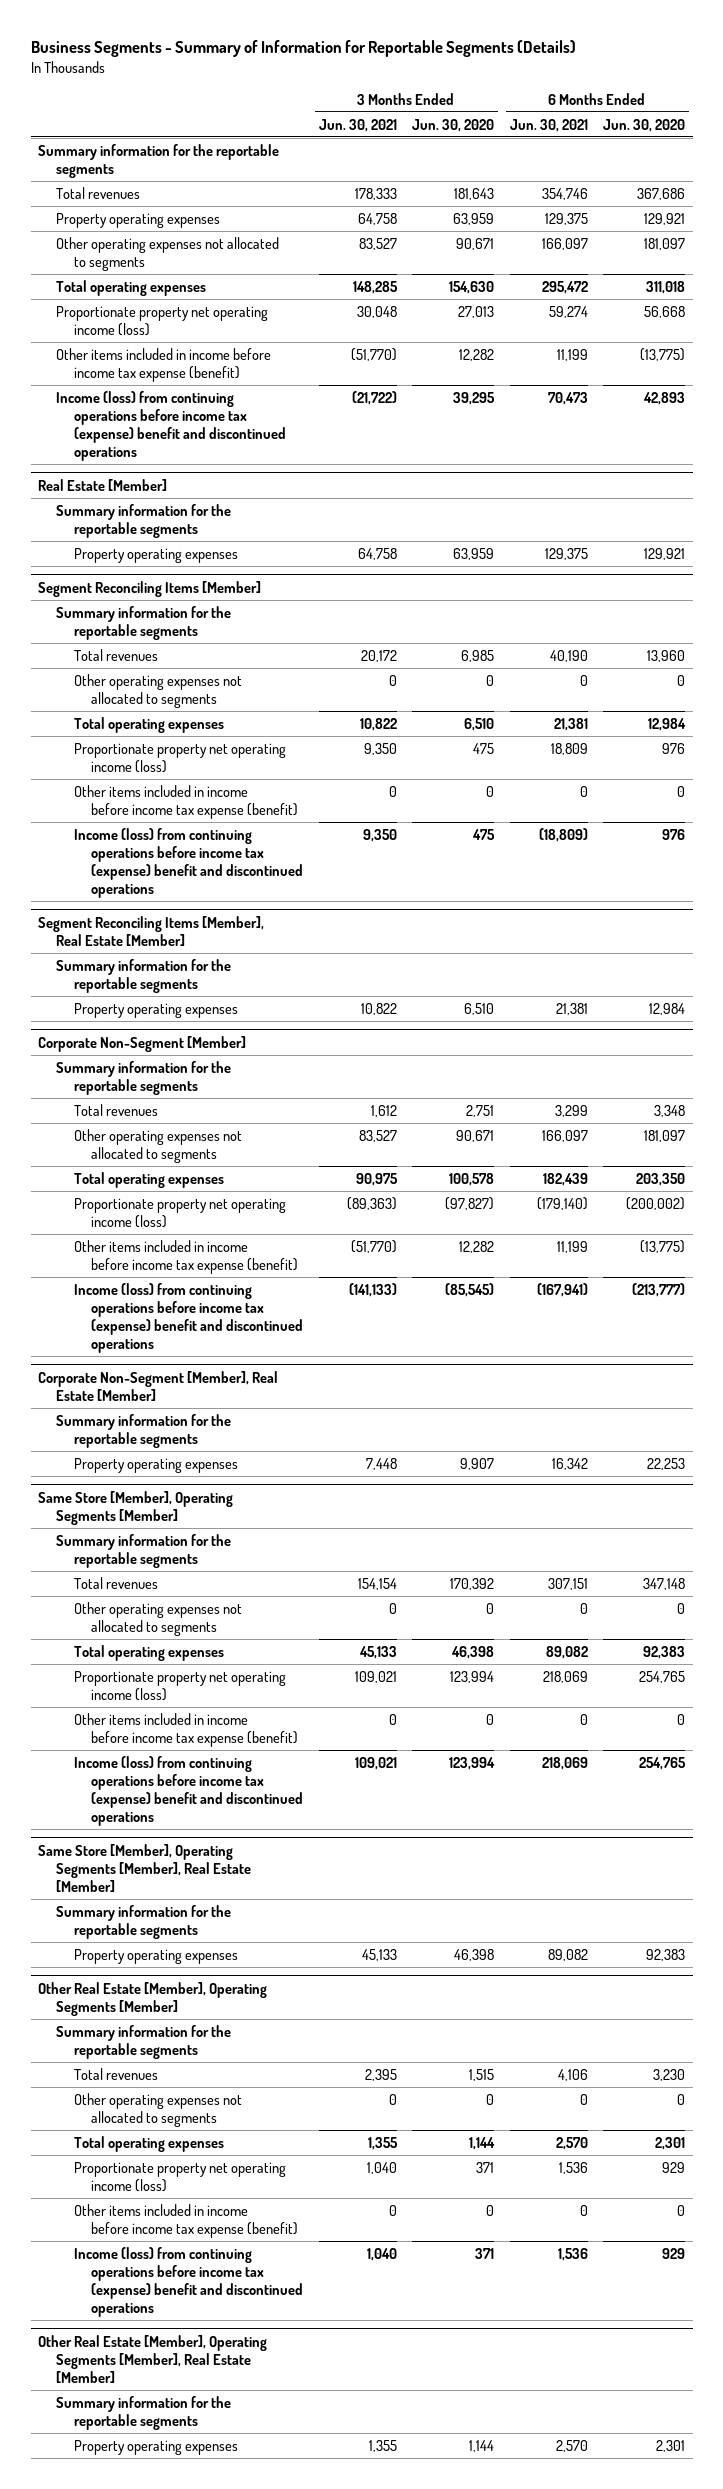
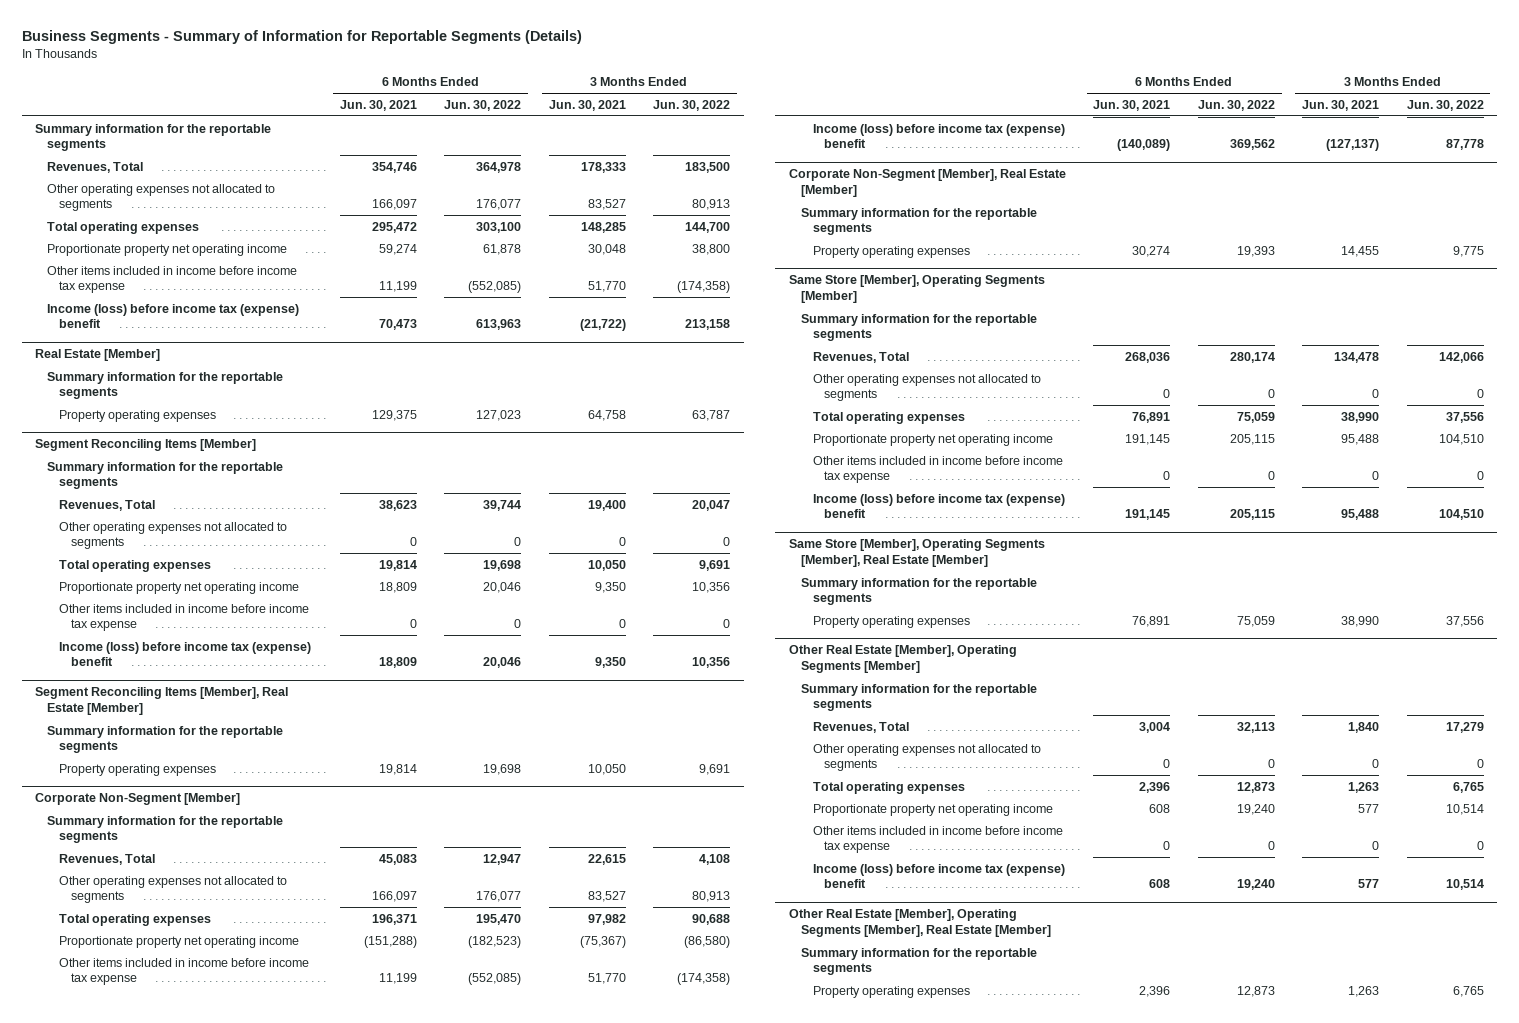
- | 3 Months Ended Jun. 30, 2021 | 3 Months Ended Jun. 30, 2020 | 6 Months Ended Jun. 30, 2021 | 6 Months Ended Jun. 30, 2020
+ | 6 Months Ended Jun. 30, 2021 | 6 Months Ended Jun. 30, 2022 | 3 Months Ended Jun. 30, 2021 | 3 Months Ended Jun. 30, 2022
- Total revenues | 178,333 | 181,643 | 354,746 | 367,686
- Property operating expenses | 64,758 | 63,959 | 129,375 | 129,921
+ Revenues, Total | 354,746 | 364,978 | 178,333 | 183,500
- Proportionate property net operating income (loss) | 30,048 | 27,013 | 59,274 | 56,668
- Other items included in income before income tax expense (benefit) | (51,770) | 12,282 | 11,199 | (13,775)
- Income (loss) from continuing operations before income tax (expense) benefit and discontinued operations | (21,722) | 39,295 | 70,473 | 42,893
+ Proportionate property net operating income | 59,274 | 61,878 | 30,048 | 38,800
+ Other items included in income before income tax expense | 11,199 | (552,085) | 51,770 | (174,358)
+ Income (loss) before income tax (expense) benefit | 70,473 | 613,963 | (21,722) | 213,158
@ Segment Reconciling Items [Member]
- Total revenues | 20,172 | 6,985 | 40,190 | 13,960
+ Revenues, Total | 38,623 | 39,744 | 19,400 | 20,047
- Total operating expenses | 10,822 | 6,510 | 21,381 | 12,984
- Proportionate property net operating income (loss) | 9,350 | 475 | 18,809 | 976
- Other items included in income before income tax expense (benefit) | 0 | 0 | 0 | 0
- Income (loss) from continuing operations before income tax (expense) benefit and discontinued operations | 9,350 | 475 | (18,809) | 976
+ Total operating expenses | 19,814 | 19,698 | 10,050 | 9,691
+ Proportionate property net operating income | 18,809 | 20,046 | 9,350 | 10,356
+ Other items included in income before income tax expense | 0 | 0 | 0 | 0
+ Income (loss) before income tax (expense) benefit | 18,809 | 20,046 | 9,350 | 10,356
@ Segment Reconciling Items [Member], Real Estate [Member]
- Property operating expenses | 10,822 | 6,510 | 21,381 | 12,984
+ Property operating expenses | 19,814 | 19,698 | 10,050 | 9,691
@ Corporate Non-Segment [Member]
- Total revenues | 1,612 | 2,751 | 3,299 | 3,348
+ Revenues, Total | 45,083 | 12,947 | 22,615 | 4,108
- Total operating expenses | 90,975 | 100,578 | 182,439 | 203,350
- Proportionate property net operating income (loss) | (89,363) | (97,827) | (179,140) | (200,002)
- Other items included in income before income tax expense (benefit) | (51,770) | 12,282 | 11,199 | (13,775)
- Income (loss) from continuing operations before income tax (expense) benefit and discontinued operations | (141,133) | (85,545) | (167,941) | (213,777)
+ Total operating expenses | 196,371 | 195,470 | 97,982 | 90,688
+ Proportionate property net operating income | (151,288) | (182,523) | (75,367) | (86,580)
+ Other items included in income before income tax expense | 11,199 | (552,085) | 51,770 | (174,358)
+ Income (loss) before income tax (expense) benefit | (140,089) | 369,562 | (127,137) | 87,778
@ Corporate Non-Segment [Member], Real Estate [Member]
- Property operating expenses | 7,448 | 9,907 | 16,342 | 22,253
+ Property operating expenses | 30,274 | 19,393 | 14,455 | 9,775
@ Same Store [Member], Operating Segments [Member]
- Total revenues | 154,154 | 170,392 | 307,151 | 347,148
+ Revenues, Total | 268,036 | 280,174 | 134,478 | 142,066
- Total operating expenses | 45,133 | 46,398 | 89,082 | 92,383
- Proportionate property net operating income (loss) | 109,021 | 123,994 | 218,069 | 254,765
- Other items included in income before income tax expense (benefit) | 0 | 0 | 0 | 0
- Income (loss) from continuing operations before income tax (expense) benefit and discontinued operations | 109,021 | 123,994 | 218,069 | 254,765
+ Total operating expenses | 76,891 | 75,059 | 38,990 | 37,556
+ Proportionate property net operating income | 191,145 | 205,115 | 95,488 | 104,510
+ Other items included in income before income tax expense | 0 | 0 | 0 | 0
+ Income (loss) before income tax (expense) benefit | 191,145 | 205,115 | 95,488 | 104,510
@ Same Store [Member], Operating Segments [Member], Real Estate [Member]
- Property operating expenses | 45,133 | 46,398 | 89,082 | 92,383
+ Property operating expenses | 76,891 | 75,059 | 38,990 | 37,556
@ Other Real Estate [Member], Operating Segments [Member]
- Total revenues | 2,395 | 1,515 | 4,106 | 3,230
+ Revenues, Total | 3,004 | 32,113 | 1,840 | 17,279
- Total operating expenses | 1,355 | 1,144 | 2,570 | 2,301
- Proportionate property net operating income (loss) | 1,040 | 371 | 1,536 | 929
- Other items included in income before income tax expense (benefit) | 0 | 0 | 0 | 0
- Income (loss) from continuing operations before income tax (expense) benefit and discontinued operations | 1,040 | 371 | 1,536 | 929
+ Total operating expenses | 2,396 | 12,873 | 1,263 | 6,765
+ Proportionate property net operating income | 608 | 19,240 | 577 | 10,514
+ Other items included in income before income tax expense | 0 | 0 | 0 | 0
+ Income (loss) before income tax (expense) benefit | 608 | 19,240 | 577 | 10,514
@ Other Real Estate [Member], Operating Segments [Member], Real Estate [Member]
- Property operating expenses | 1,355 | 1,144 | 2,570 | 2,301
+ Property operating expenses | 2,396 | 12,873 | 1,263 | 6,765

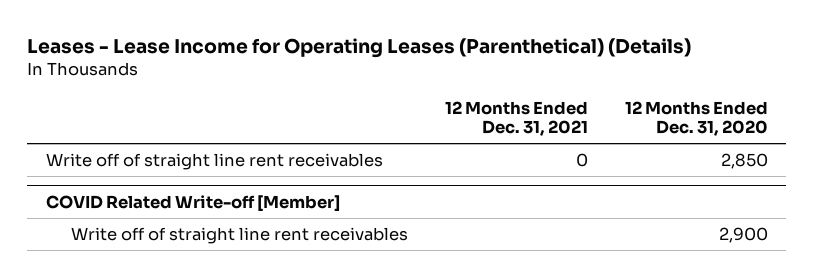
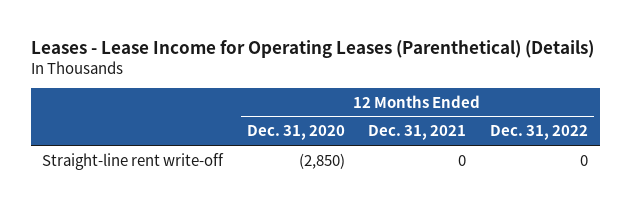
- | 12 Months Ended Dec. 31, 2021 | 12 Months Ended Dec. 31, 2020
+ | 12 Months Ended Dec. 31, 2020 | 12 Months Ended Dec. 31, 2021 | 12 Months Ended Dec. 31, 2022
- Write off of straight line rent receivables | 0 | 2,850
- COVID Related Write-off [Member]
- Write off of straight line rent receivables | | 2,900
+ Straight-line rent write-off | (2,850) | 0 | 0

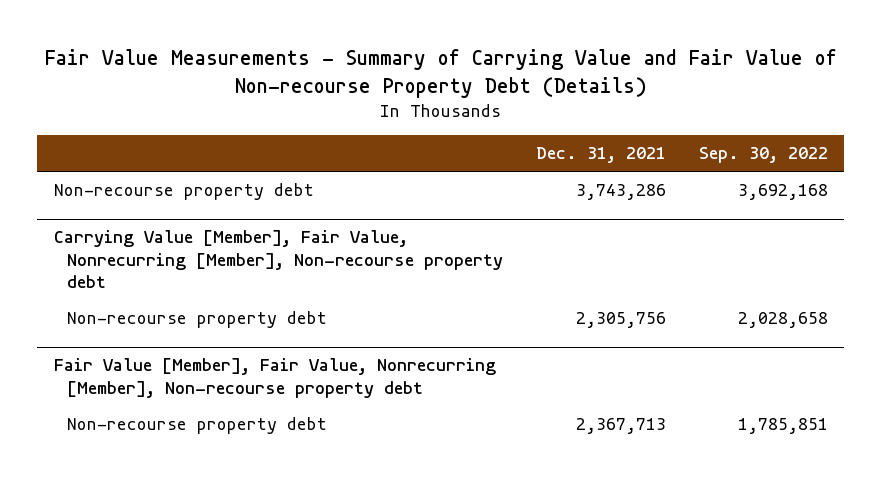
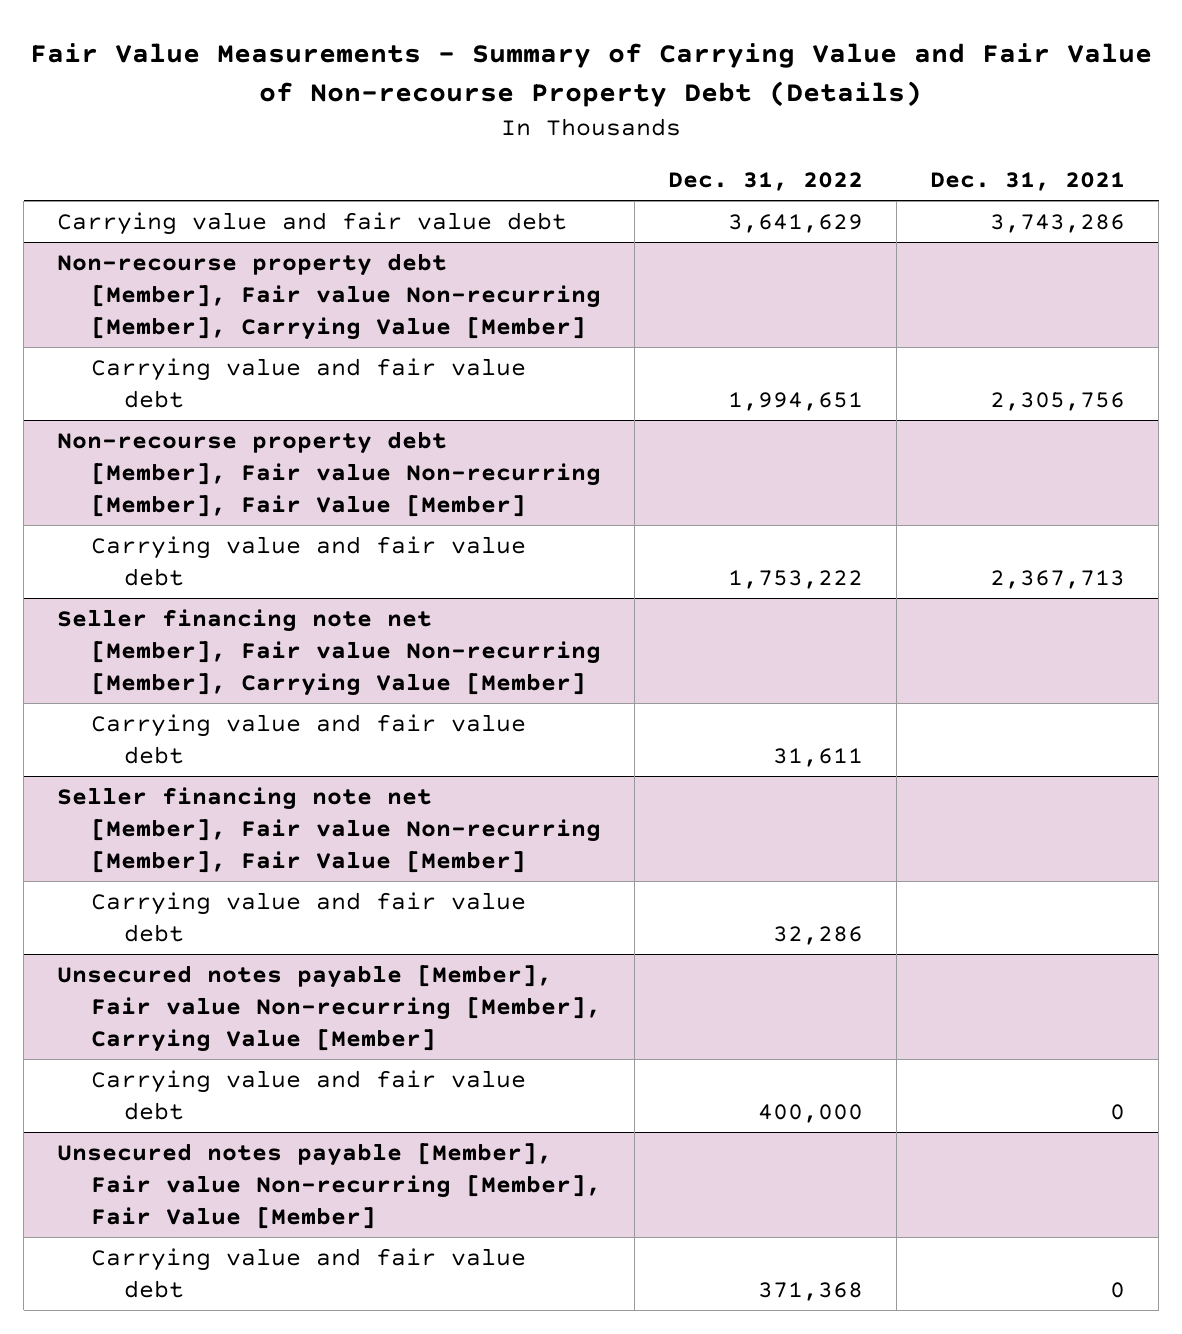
- | Dec. 31, 2021 | Sep. 30, 2022
+ | Dec. 31, 2022 | Dec. 31, 2021
- Non-recourse property debt | 3,743,286 | 3,692,168
- Carrying Value [Member], Fair Value, Nonrecurring [Member], Non-recourse property debt
- Non-recourse property debt | 2,305,756 | 2,028,658
- Fair Value [Member], Fair Value, Nonrecurring [Member], Non-recourse property debt
- Non-recourse property debt | 2,367,713 | 1,785,851
+ Carrying value and fair value debt | 3,641,629 | 3,743,286
+ Non-recourse property debt [Member], Fair value Non-recurring [Member], Carrying Value [Member]
+ Carrying value and fair value debt | 1,994,651 | 2,305,756
+ Non-recourse property debt [Member], Fair value Non-recurring [Member], Fair Value [Member]
+ Carrying value and fair value debt | 1,753,222 | 2,367,713
+ Seller financing note net [Member], Fair value Non-recurring [Member], Carrying Value [Member]
+ Carrying value and fair value debt | 31,611 |
+ Seller financing note net [Member], Fair value Non-recurring [Member], Fair Value [Member]
+ Carrying value and fair value debt | 32,286 |
+ Unsecured notes payable [Member], Fair value Non-recurring [Member], Carrying Value [Member]
+ Carrying value and fair value debt | 400,000 | 0
+ Unsecured notes payable [Member], Fair value Non-recurring [Member], Fair Value [Member]
+ Carrying value and fair value debt | 371,368 | 0

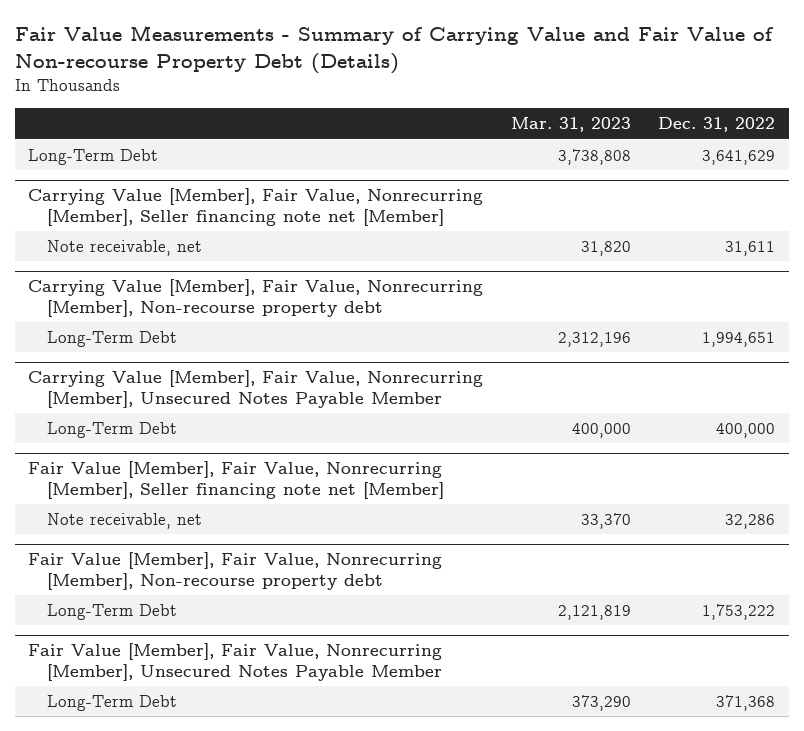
- | Dec. 31, 2022 | Dec. 31, 2021
+ | Mar. 31, 2023 | Dec. 31, 2022
- Carrying value and fair value debt | 3,641,629 | 3,743,286
- Non-recourse property debt [Member], Fair value Non-recurring [Member], Carrying Value [Member]
- Carrying value and fair value debt | 1,994,651 | 2,305,756
- Non-recourse property debt [Member], Fair value Non-recurring [Member], Fair Value [Member]
- Carrying value and fair value debt | 1,753,222 | 2,367,713
- Seller financing note net [Member], Fair value Non-recurring [Member], Carrying Value [Member]
- Carrying value and fair value debt | 31,611 |
- Seller financing note net [Member], Fair value Non-recurring [Member], Fair Value [Member]
- Carrying value and fair value debt | 32,286 |
- Unsecured notes payable [Member], Fair value Non-recurring [Member], Carrying Value [Member]
- Carrying value and fair value debt | 400,000 | 0
- Unsecured notes payable [Member], Fair value Non-recurring [Member], Fair Value [Member]
- Carrying value and fair value debt | 371,368 | 0
+ Long-Term Debt | 3,738,808 | 3,641,629
+ Carrying Value [Member], Fair Value, Nonrecurring [Member], Seller financing note net [Member]
+ Note receivable, net | 31,820 | 31,611
+ Carrying Value [Member], Fair Value, Nonrecurring [Member], Non-recourse property debt
+ Long-Term Debt | 2,312,196 | 1,994,651
+ Carrying Value [Member], Fair Value, Nonrecurring [Member], Unsecured Notes Payable Member
+ Long-Term Debt | 400,000 | 400,000
+ Fair Value [Member], Fair Value, Nonrecurring [Member], Seller financing note net [Member]
+ Note receivable, net | 33,370 | 32,286
+ Fair Value [Member], Fair Value, Nonrecurring [Member], Non-recourse property debt
+ Long-Term Debt | 2,121,819 | 1,753,222
+ Fair Value [Member], Fair Value, Nonrecurring [Member], Unsecured Notes Payable Member
+ Long-Term Debt | 373,290 | 371,368

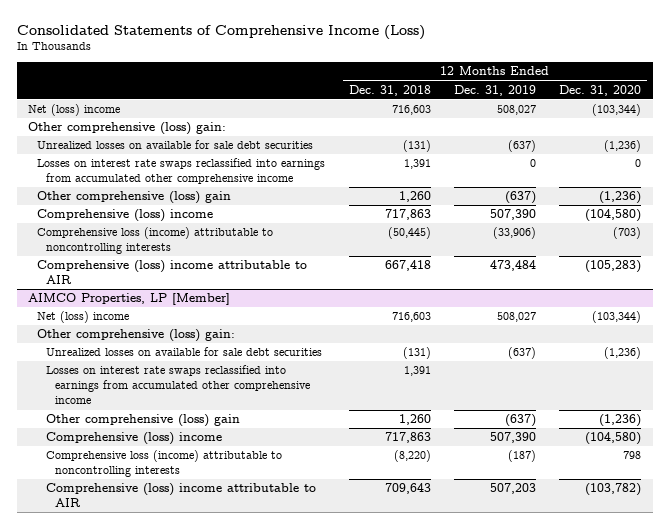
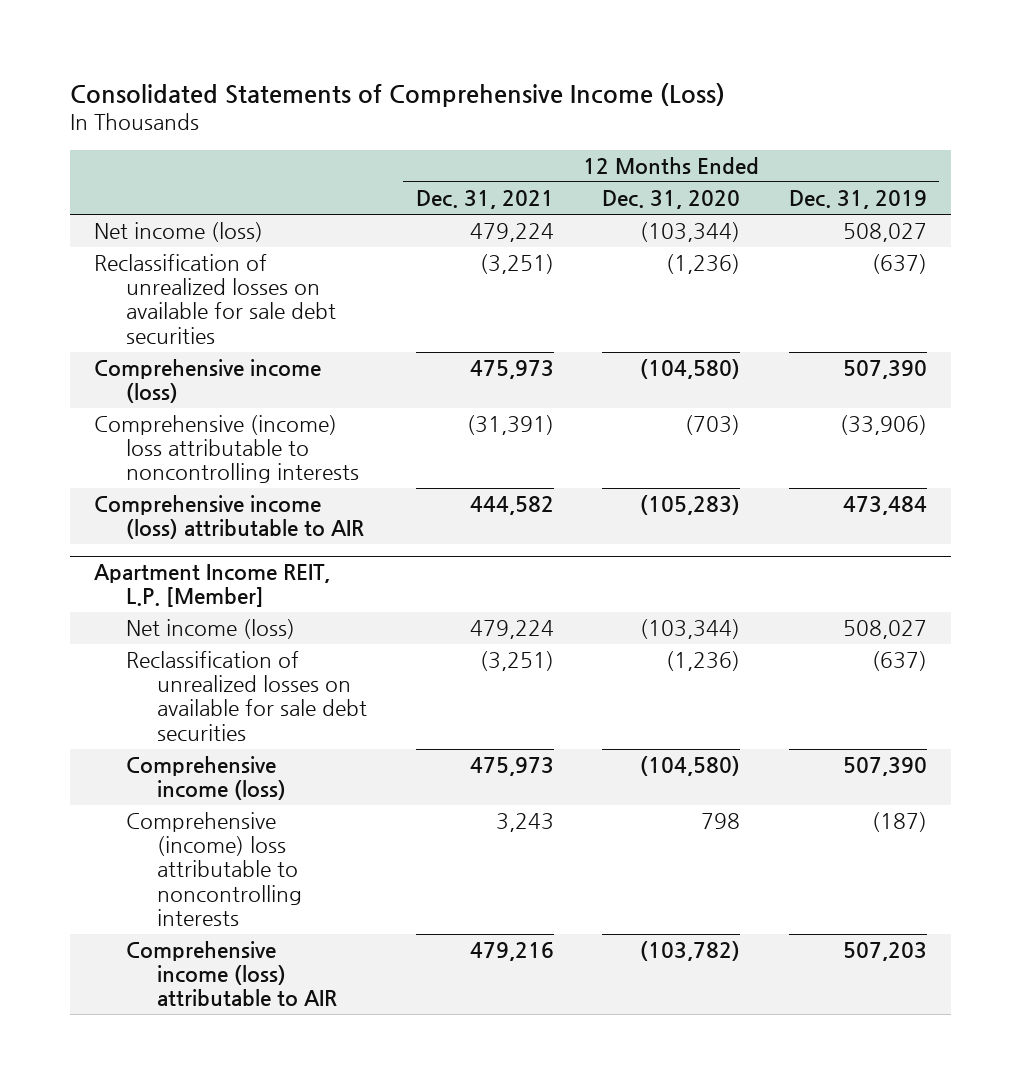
- | 12 Months Ended Dec. 31, 2018 | 12 Months Ended Dec. 31, 2019 | 12 Months Ended Dec. 31, 2020
+ | 12 Months Ended Dec. 31, 2021 | 12 Months Ended Dec. 31, 2020 | 12 Months Ended Dec. 31, 2019
- Net (loss) income | 716,603 | 508,027 | (103,344)
- Other comprehensive (loss) gain:
- Unrealized losses on available for sale debt securities | (131) | (637) | (1,236)
- Losses on interest rate swaps reclassified into earnings from accumulated other comprehensive income | 1,391 | 0 | 0
- Other comprehensive (loss) gain | 1,260 | (637) | (1,236)
- Comprehensive (loss) income | 717,863 | 507,390 | (104,580)
- Comprehensive loss (income) attributable to noncontrolling interests | (50,445) | (33,906) | (703)
- Comprehensive (loss) income attributable to AIR | 667,418 | 473,484 | (105,283)
- AIMCO Properties, LP [Member]
- Net (loss) income | 716,603 | 508,027 | (103,344)
- Other comprehensive (loss) gain:
- Unrealized losses on available for sale debt securities | (131) | (637) | (1,236)
- Losses on interest rate swaps reclassified into earnings from accumulated other comprehensive income | 1,391 | |
- Other comprehensive (loss) gain | 1,260 | (637) | (1,236)
- Comprehensive (loss) income | 717,863 | 507,390 | (104,580)
- Comprehensive loss (income) attributable to noncontrolling interests | (8,220) | (187) | 798
- Comprehensive (loss) income attributable to AIR | 709,643 | 507,203 | (103,782)
+ Net income (loss) | 479,224 | (103,344) | 508,027
+ Reclassification of unrealized losses on available for sale debt securities | (3,251) | (1,236) | (637)
+ Comprehensive income (loss) | 475,973 | (104,580) | 507,390
+ Comprehensive (income) loss attributable to noncontrolling interests | (31,391) | (703) | (33,906)
+ Comprehensive income (loss) attributable to AIR | 444,582 | (105,283) | 473,484
+ Apartment Income REIT, L.P. [Member]
+ Net income (loss) | 479,224 | (103,344) | 508,027
+ Reclassification of unrealized losses on available for sale debt securities | (3,251) | (1,236) | (637)
+ Comprehensive income (loss) | 475,973 | (104,580) | 507,390
+ Comprehensive (income) loss attributable to noncontrolling interests | 3,243 | 798 | (187)
+ Comprehensive income (loss) attributable to AIR | 479,216 | (103,782) | 507,203

